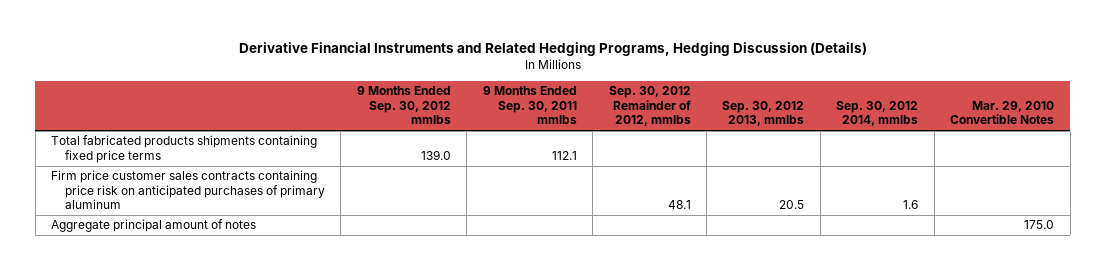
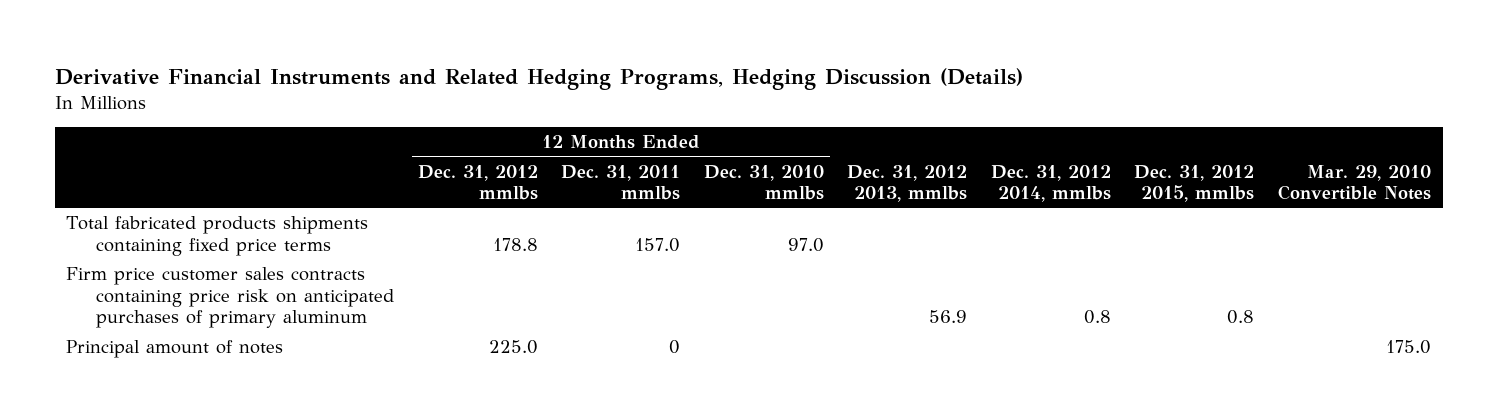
- | 9 Months Ended Sep. 30, 2012 mmlbs | 9 Months Ended Sep. 30, 2011 mmlbs | Sep. 30, 2012 Remainder of 2012, mmlbs | Sep. 30, 2012 2013, mmlbs | Sep. 30, 2012 2014, mmlbs | Mar. 29, 2010 Convertible Notes
+ | 12 Months Ended Dec. 31, 2012 mmlbs | 12 Months Ended Dec. 31, 2011 mmlbs | 12 Months Ended Dec. 31, 2010 mmlbs | Dec. 31, 2012 2013, mmlbs | Dec. 31, 2012 2014, mmlbs | Dec. 31, 2012 2015, mmlbs | Mar. 29, 2010 Convertible Notes
- Aggregate principal amount of notes | | | | | | 175.0
+ Principal amount of notes | 225.0 | 0 | | | | | 175.0

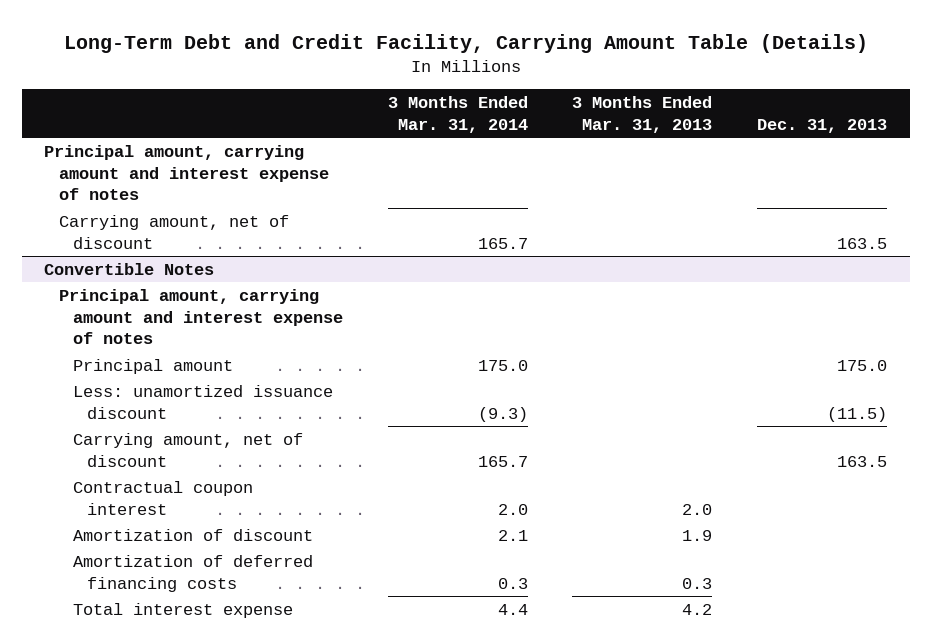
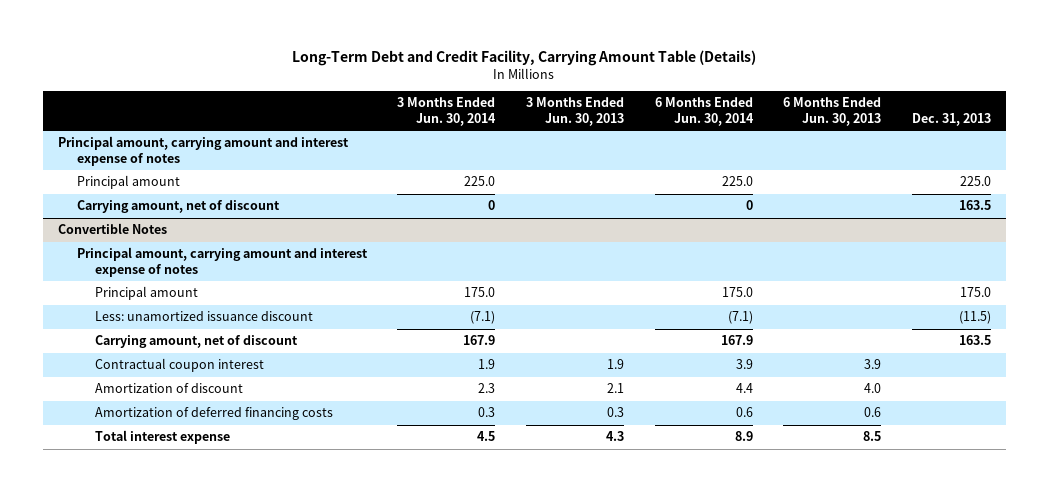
- | 3 Months Ended Mar. 31, 2014 | 3 Months Ended Mar. 31, 2013 | Dec. 31, 2013
+ | 3 Months Ended Jun. 30, 2014 | 3 Months Ended Jun. 30, 2013 | 6 Months Ended Jun. 30, 2014 | 6 Months Ended Jun. 30, 2013 | Dec. 31, 2013
+ Principal amount | 225.0 | | 225.0 | | 225.0

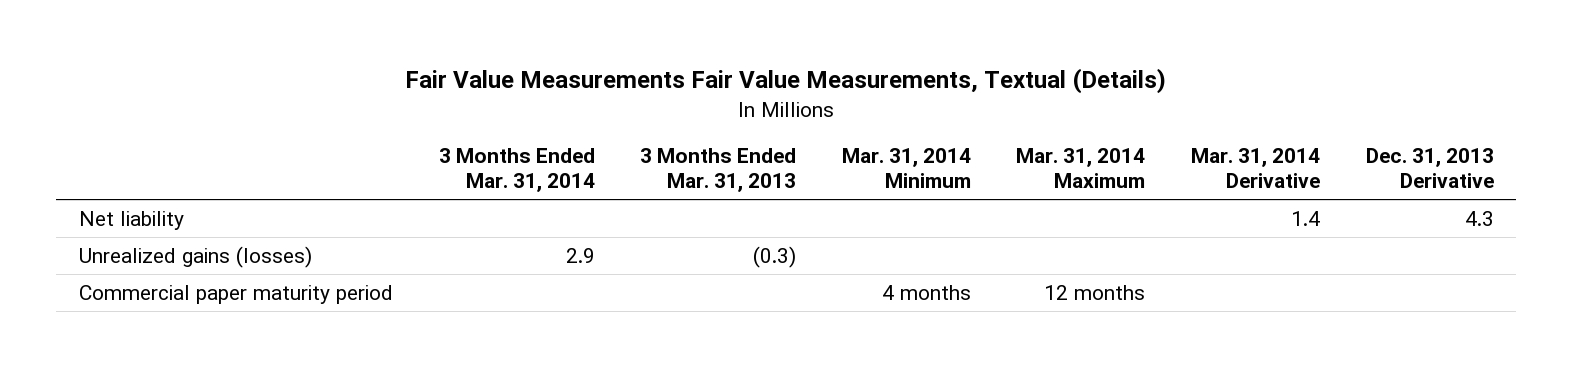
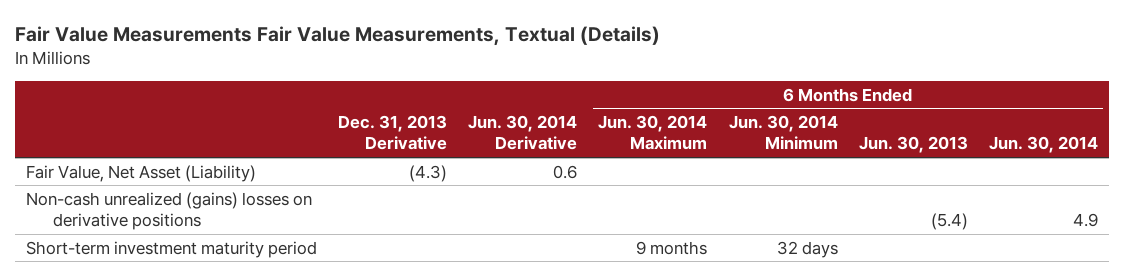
- | 3 Months Ended Mar. 31, 2014 | 3 Months Ended Mar. 31, 2013 | Mar. 31, 2014 Minimum | Mar. 31, 2014 Maximum | Mar. 31, 2014 Derivative | Dec. 31, 2013 Derivative
+ | Dec. 31, 2013 Derivative | Jun. 30, 2014 Derivative | 6 Months Ended Jun. 30, 2014 Maximum | 6 Months Ended Jun. 30, 2014 Minimum | 6 Months Ended Jun. 30, 2013 | 6 Months Ended Jun. 30, 2014
- Net liability | | | | | 1.4 | 4.3
- Unrealized gains (losses) | 2.9 | (0.3) | | | |
- Commercial paper maturity period | | | 4 months | 12 months | |
+ Fair Value, Net Asset (Liability) | (4.3) | 0.6 | | | |
+ Non-cash unrealized (gains) losses on derivative positions | | | | | (5.4) | 4.9
+ Short-term investment maturity period | | | 9 months | 32 days | |

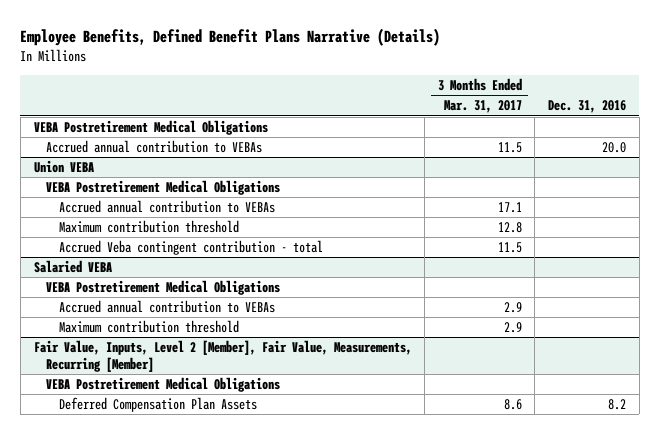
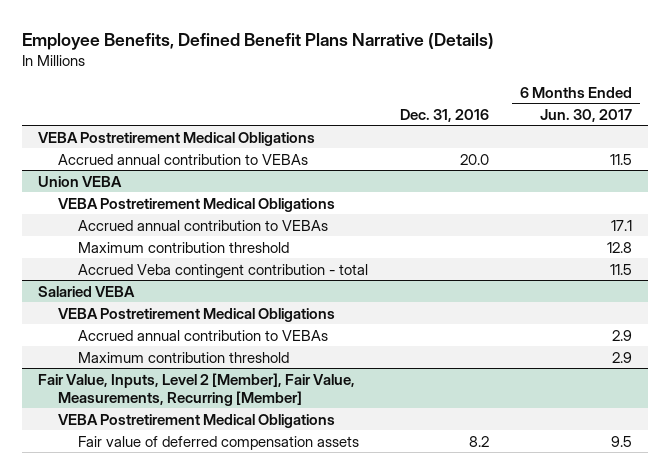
- | 3 Months Ended Mar. 31, 2017 | Dec. 31, 2016
+ | Dec. 31, 2016 | 6 Months Ended Jun. 30, 2017
@ Fair Value, Inputs, Level 2 [Member], Fair Value, Measurements, Recurring [Member]
- Deferred Compensation Plan Assets | 8.6 | 8.2
+ Fair value of deferred compensation assets | 8.2 | 9.5

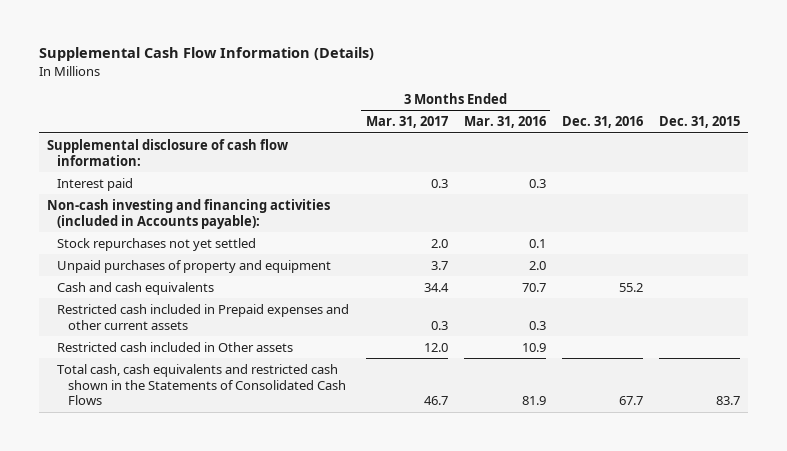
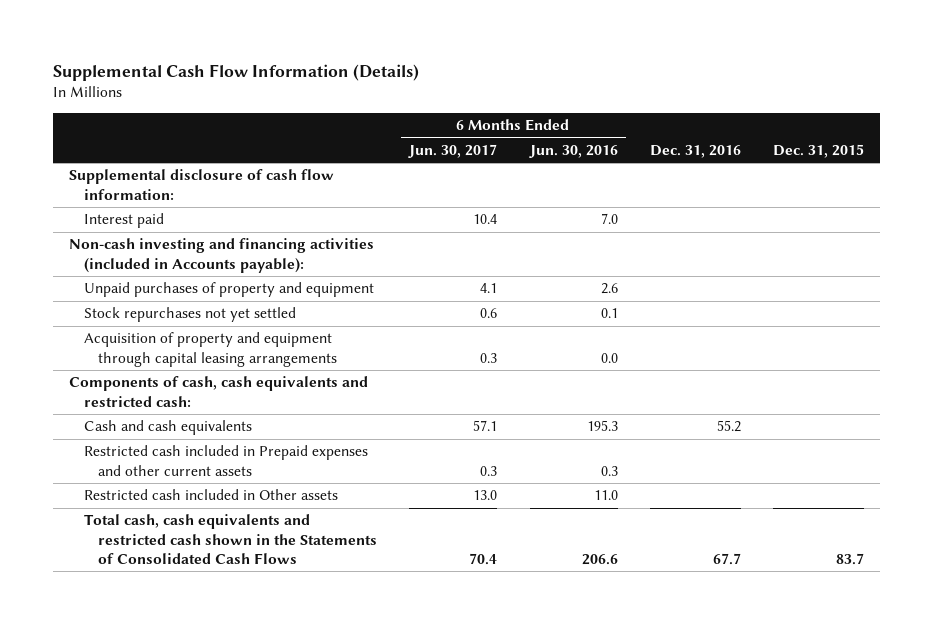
- | 3 Months Ended Mar. 31, 2017 | 3 Months Ended Mar. 31, 2016 | Dec. 31, 2016 | Dec. 31, 2015
+ | 6 Months Ended Jun. 30, 2017 | 6 Months Ended Jun. 30, 2016 | Dec. 31, 2016 | Dec. 31, 2015
moved down: Stock repurchases not yet settled | 0.6 | 0.1 | |
+ Acquisition of property and equipment through capital leasing arrangements | 0.3 | 0.0 | |
+ Components of cash, cash equivalents and restricted cash:

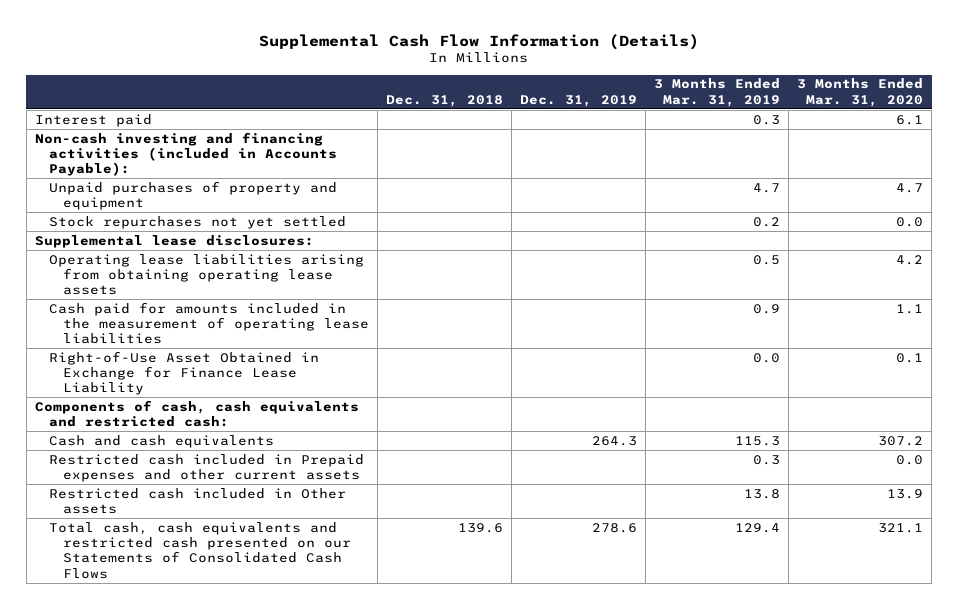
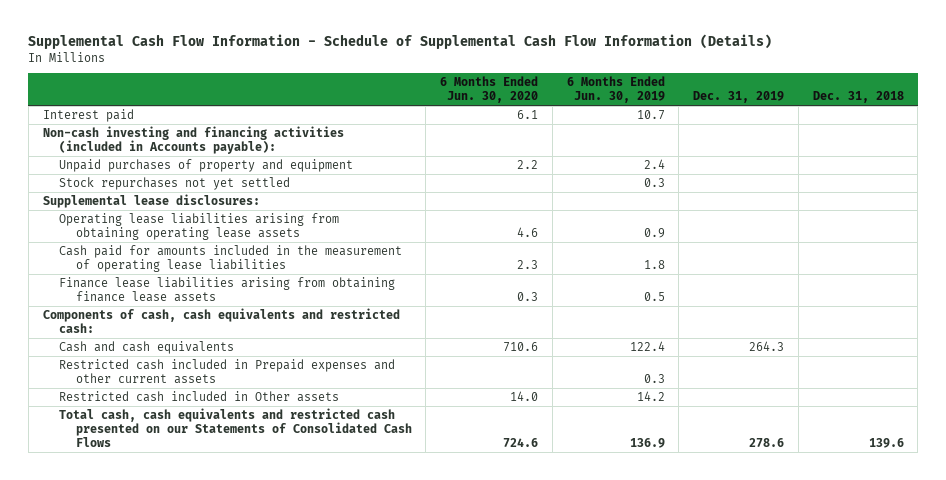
- Supplemental Cash Flow Information (Details)
+ Supplemental Cash Flow Information - Schedule of Supplemental Cash Flow Information (Details)
- | Dec. 31, 2018 | Dec. 31, 2019 | 3 Months Ended Mar. 31, 2019 | 3 Months Ended Mar. 31, 2020
+ | 6 Months Ended Jun. 30, 2020 | 6 Months Ended Jun. 30, 2019 | Dec. 31, 2019 | Dec. 31, 2018
- Non-cash investing and financing activities (included in Accounts Payable):
+ Non-cash investing and financing activities (included in Accounts payable):
- Right-of-Use Asset Obtained in Exchange for Finance Lease Liability | | | 0.0 | 0.1
+ Finance lease liabilities arising from obtaining finance lease assets | 0.3 | 0.5 | |

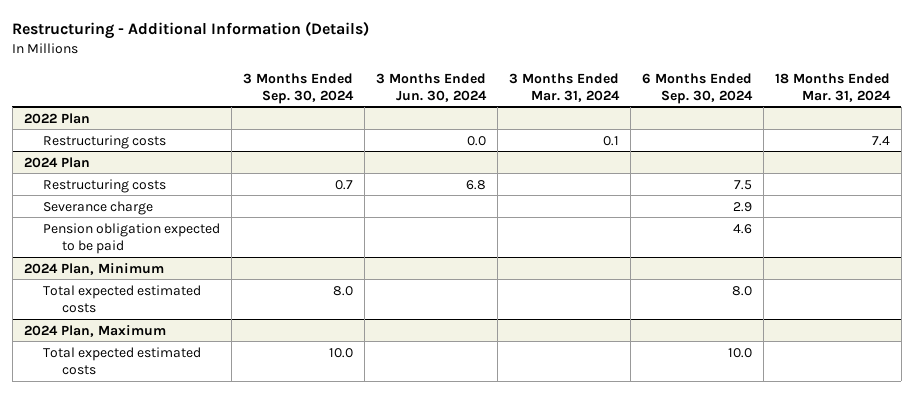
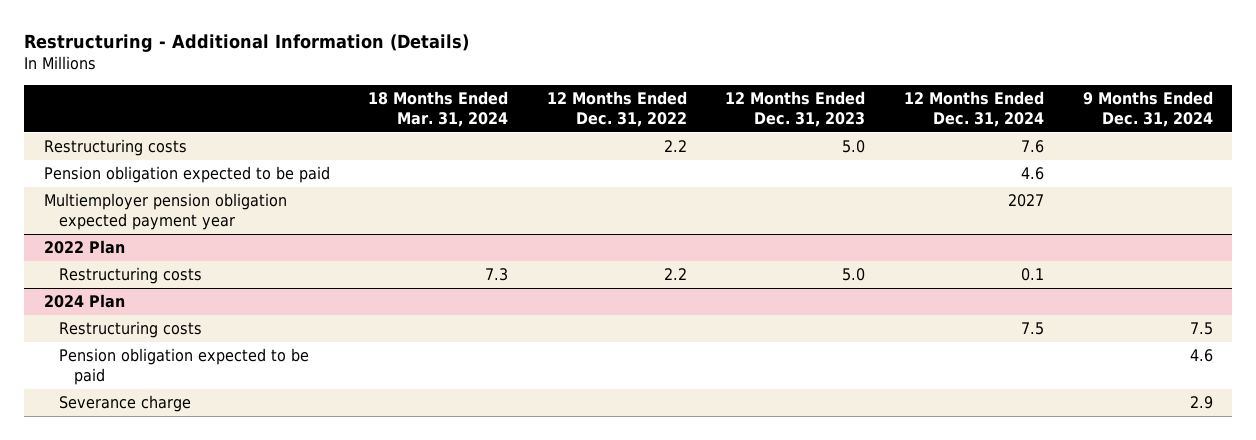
- | 3 Months Ended Sep. 30, 2024 | 3 Months Ended Jun. 30, 2024 | 3 Months Ended Mar. 31, 2024 | 6 Months Ended Sep. 30, 2024 | 18 Months Ended Mar. 31, 2024
+ | 18 Months Ended Mar. 31, 2024 | 12 Months Ended Dec. 31, 2022 | 12 Months Ended Dec. 31, 2023 | 12 Months Ended Dec. 31, 2024 | 9 Months Ended Dec. 31, 2024
+ Restructuring costs | | 2.2 | 5.0 | 7.6 |
+ Pension obligation expected to be paid | | | | 4.6 |
+ Multiemployer pension obligation expected payment year | | | | 2027 |
@ 2022 Plan
- Restructuring costs | | 0.0 | 0.1 | | 7.4
+ Restructuring costs | 7.3 | 2.2 | 5.0 | 0.1 |
- 2024 Plan, Minimum
- Total expected estimated costs | 8.0 | | | 8.0 |
- 2024 Plan, Maximum
- Total expected estimated costs | 10.0 | | | 10.0 |
@ 2024 Plan
moved down: Severance charge | | | | | 2.9

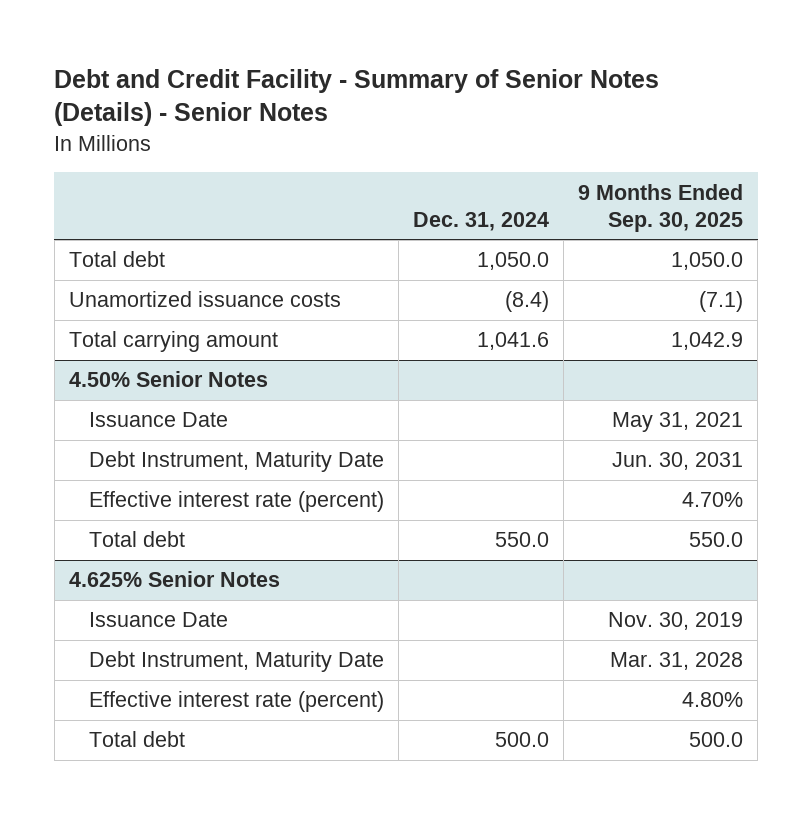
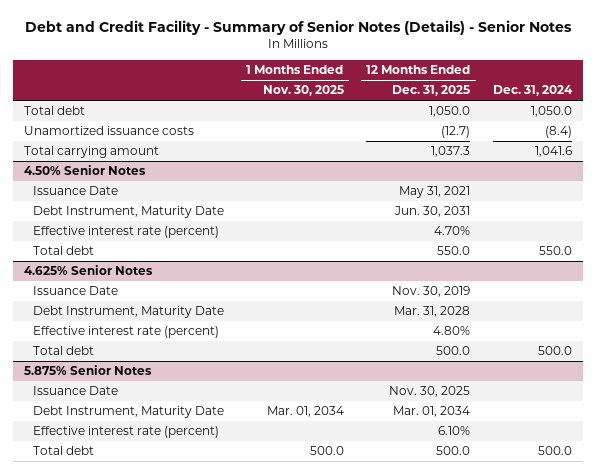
- | Dec. 31, 2024 | 9 Months Ended Sep. 30, 2025
+ | 1 Months Ended Nov. 30, 2025 | 12 Months Ended Dec. 31, 2025 | Dec. 31, 2024
+ 5.875% Senior Notes
+ Issuance Date | | Nov. 30, 2025 |
+ Debt Instrument, Maturity Date | Mar. 01, 2034 | Mar. 01, 2034 |
+ Effective interest rate (percent) | | 6.10% |
+ Total debt | 500.0 | 500.0 | 500.0

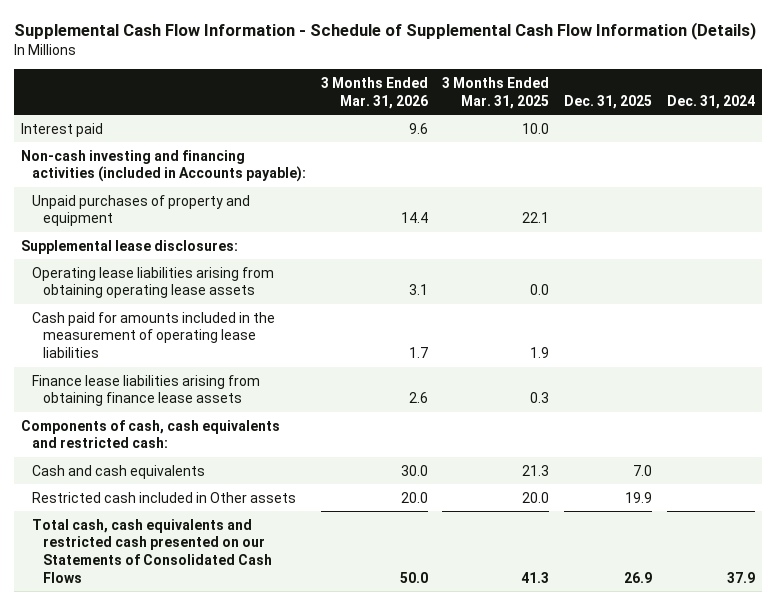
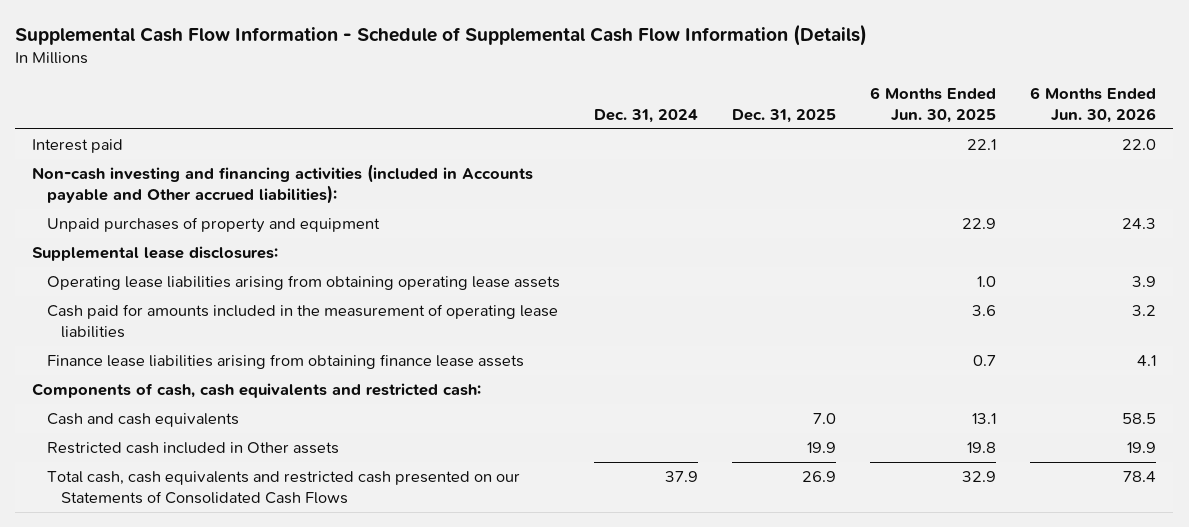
- | 3 Months Ended Mar. 31, 2026 | 3 Months Ended Mar. 31, 2025 | Dec. 31, 2025 | Dec. 31, 2024
+ | Dec. 31, 2024 | Dec. 31, 2025 | 6 Months Ended Jun. 30, 2025 | 6 Months Ended Jun. 30, 2026
- Non-cash investing and financing activities (included in Accounts payable):
+ Non-cash investing and financing activities (included in Accounts payable and Other accrued liabilities):

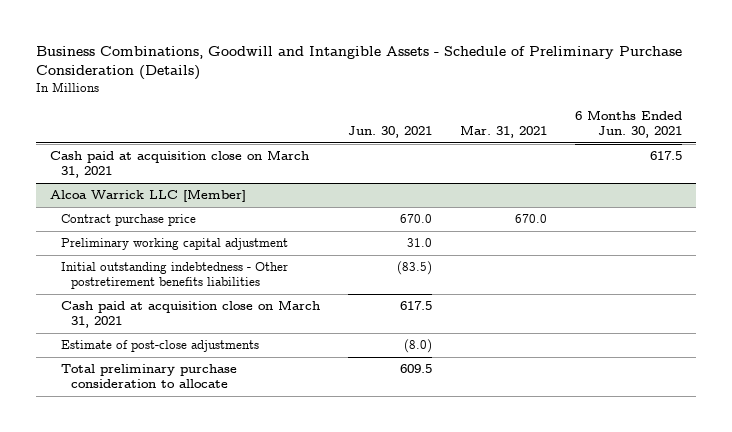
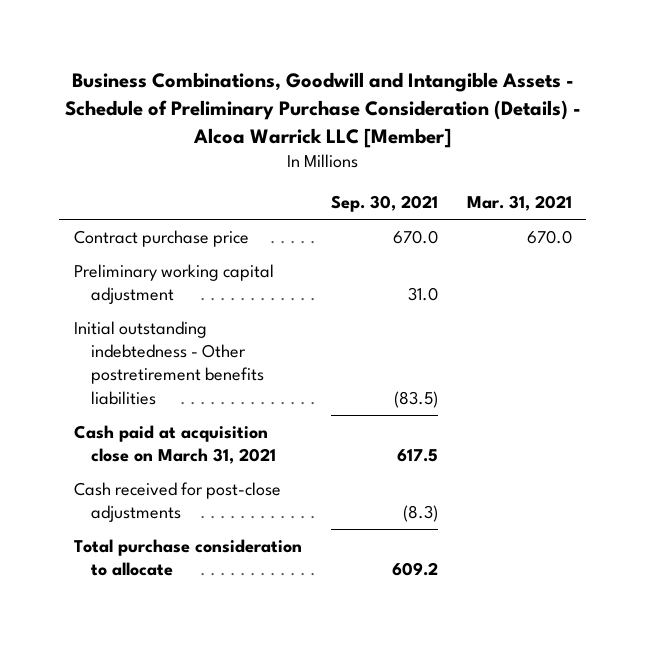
- Business Combinations, Goodwill and Intangible Assets - Schedule of Preliminary Purchase Consideration (Details)
+ Business Combinations, Goodwill and Intangible Assets - Schedule of Preliminary Purchase Consideration (Details) - Alcoa Warrick LLC [Member]
- | Jun. 30, 2021 | Mar. 31, 2021 | 6 Months Ended Jun. 30, 2021
+ | Sep. 30, 2021 | Mar. 31, 2021
+ Contract purchase price | 670.0 | 670.0
+ Preliminary working capital adjustment | 31.0 |
+ Initial outstanding indebtedness - Other postretirement benefits liabilities | (83.5) |
- Alcoa Warrick LLC [Member]
- Contract purchase price | 670.0 | 670.0 |
- Preliminary working capital adjustment | 31.0 | |
- Initial outstanding indebtedness - Other postretirement benefits liabilities | (83.5) | |
- Cash paid at acquisition close on March 31, 2021 | 617.5 | |
- Estimate of post-close adjustments | (8.0) | |
- Total preliminary purchase consideration to allocate | 609.5 | |
+ Cash received for post-close adjustments | (8.3) |
+ Total purchase consideration to allocate | 609.2 |

